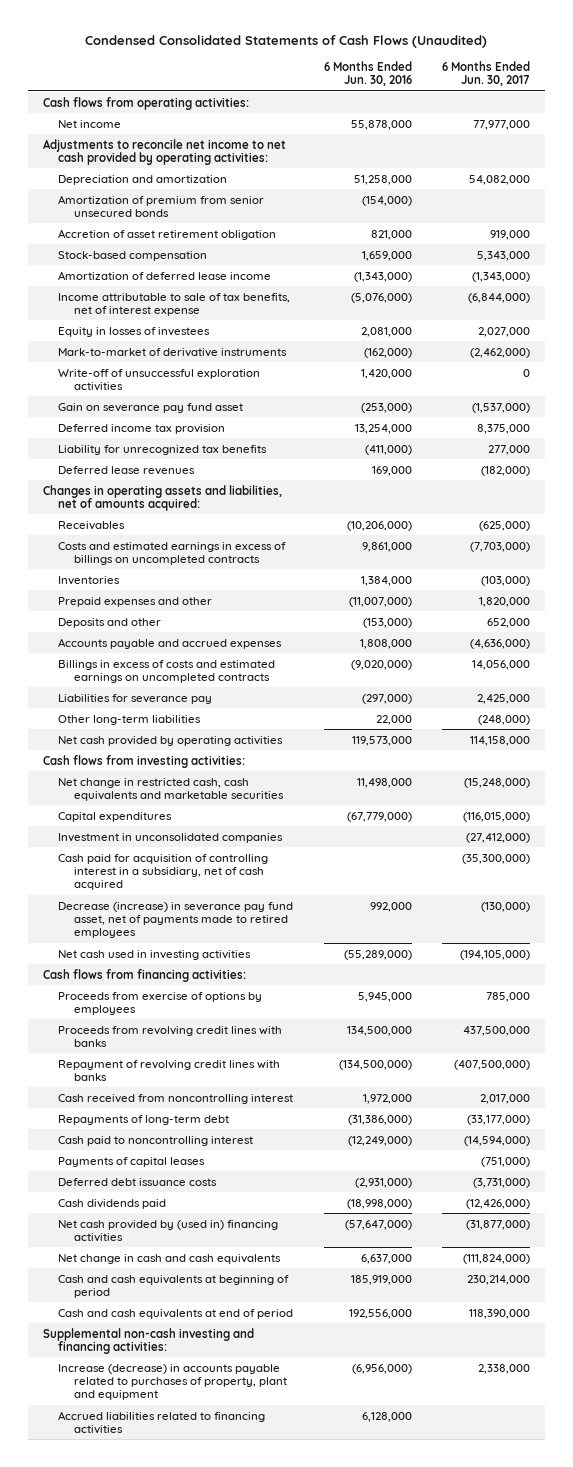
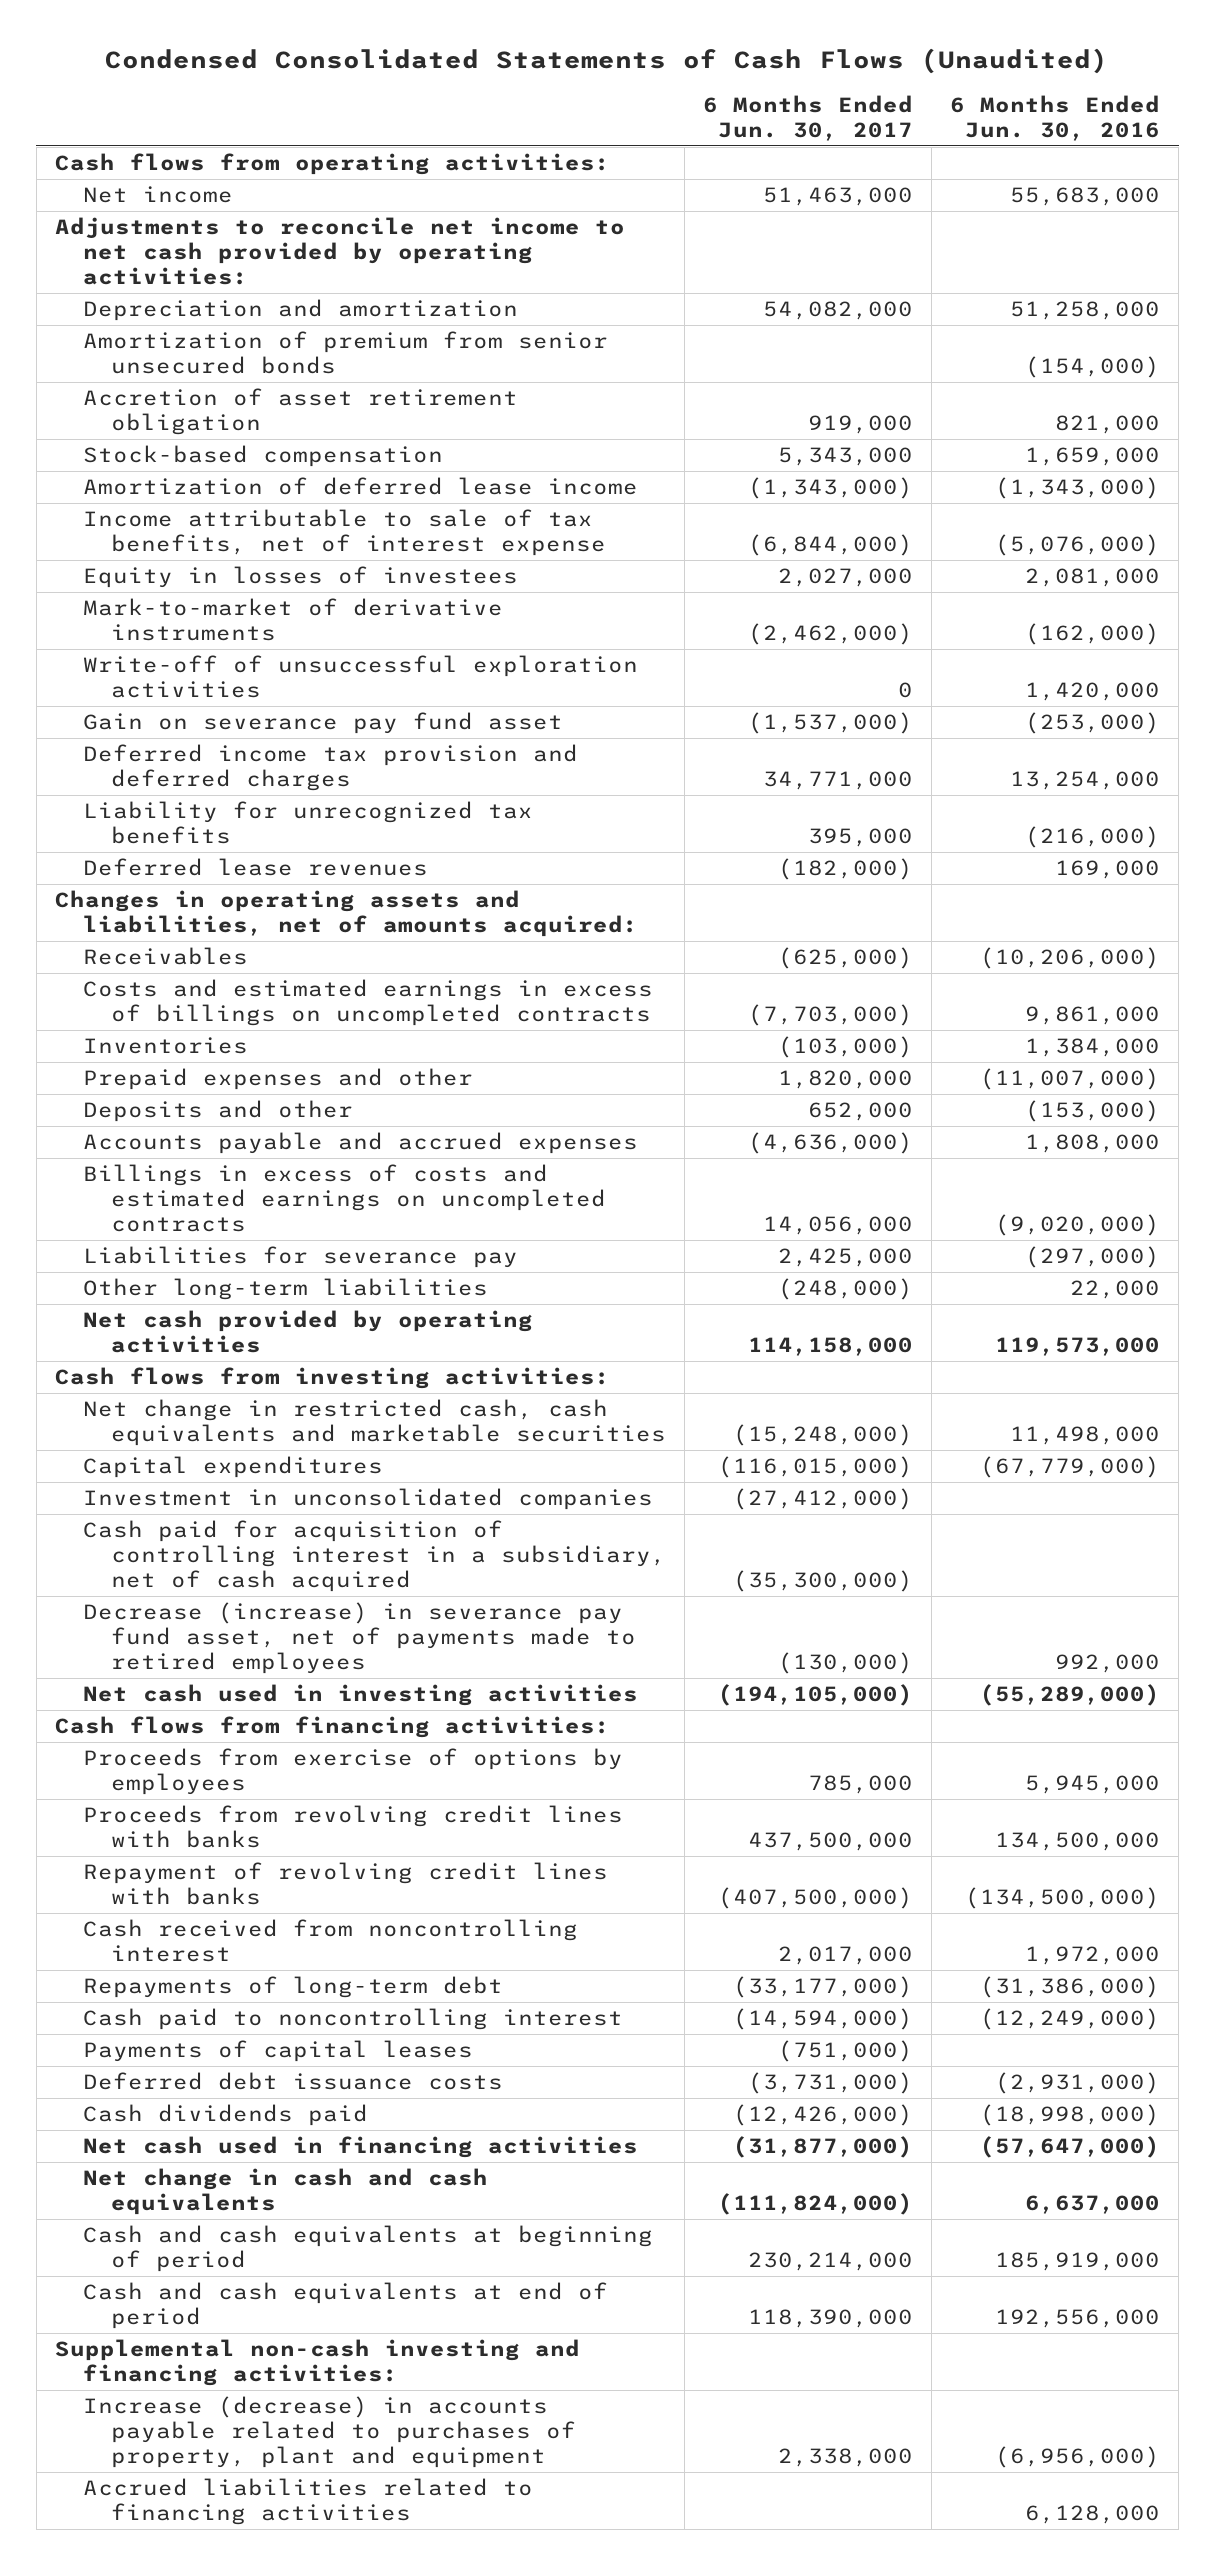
- | 6 Months Ended Jun. 30, 2016 | 6 Months Ended Jun. 30, 2017
+ | 6 Months Ended Jun. 30, 2017 | 6 Months Ended Jun. 30, 2016
- Net income | 55,878,000 | 77,977,000
+ Net income | 51,463,000 | 55,683,000
- Deferred income tax provision | 13,254,000 | 8,375,000
- Liability for unrecognized tax benefits | (411,000) | 277,000
+ Deferred income tax provision and deferred charges | 34,771,000 | 13,254,000
+ Liability for unrecognized tax benefits | 395,000 | (216,000)
- Net cash provided by (used in) financing activities | (57,647,000) | (31,877,000)
+ Net cash used in financing activities | (31,877,000) | (57,647,000)

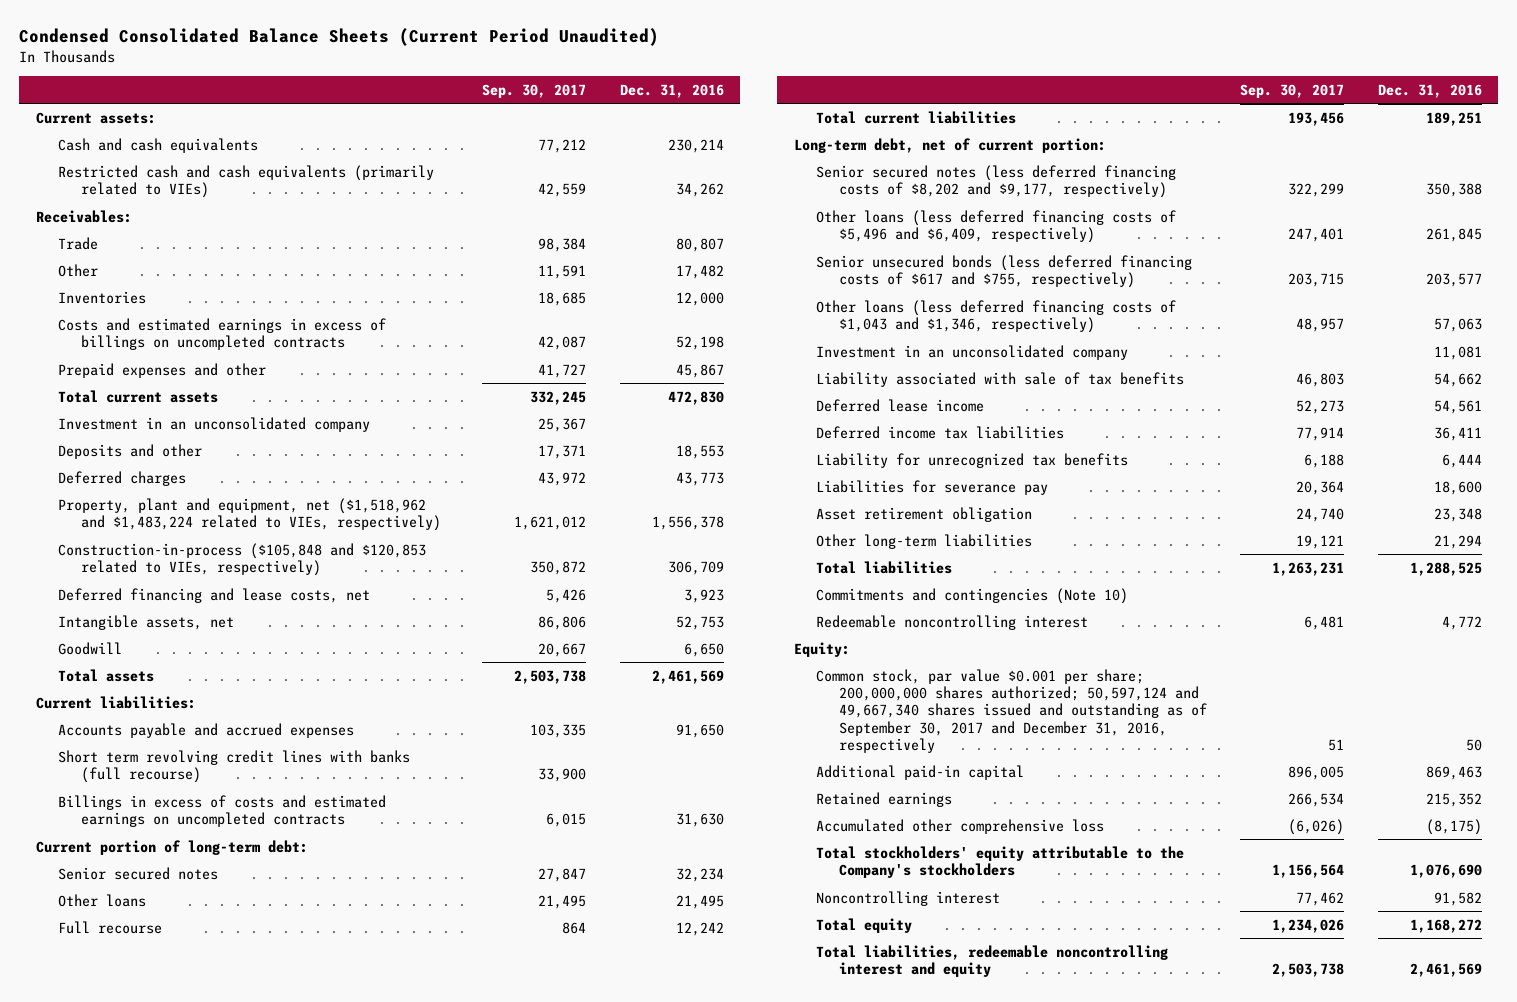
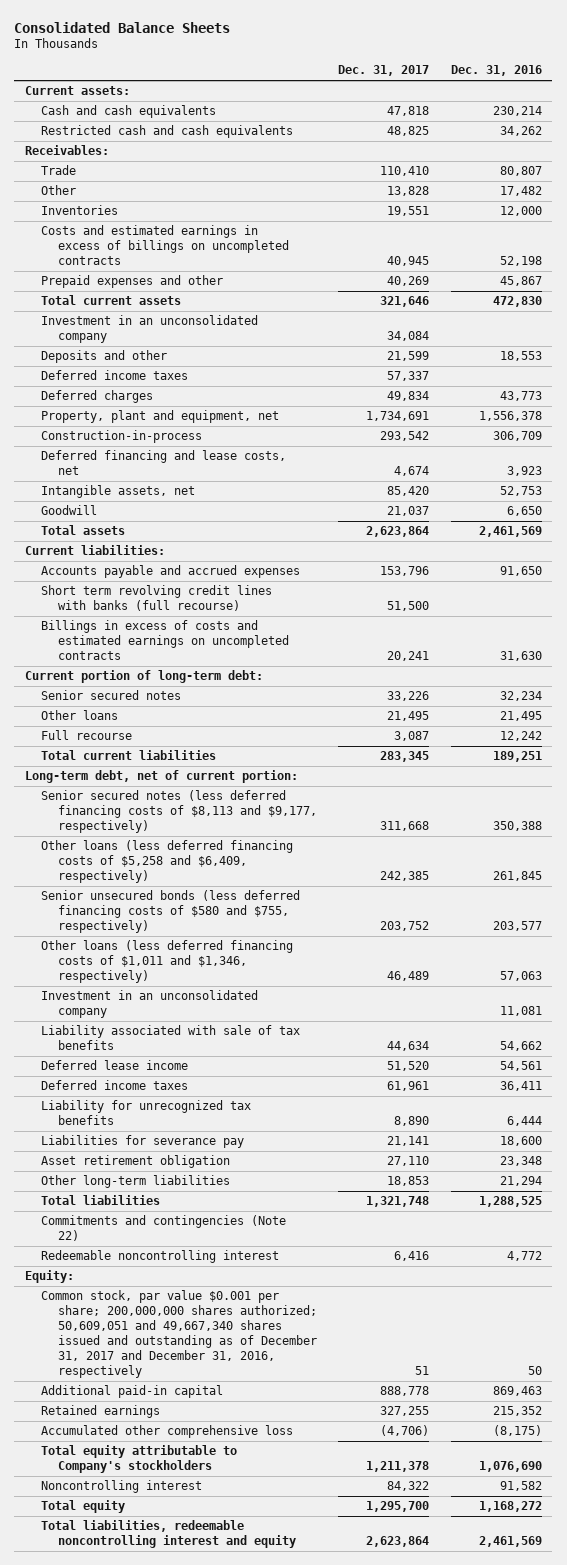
- Condensed Consolidated Balance Sheets (Current Period Unaudited)
+ Consolidated Balance Sheets
- | Sep. 30, 2017 | Dec. 31, 2016
+ | Dec. 31, 2017 | Dec. 31, 2016
- Restricted cash and cash equivalents (primarily related to VIEs) | 42,559 | 34,262
+ Restricted cash and cash equivalents | 48,825 | 34,262
+ Deferred income taxes | 57,337 |
- Property, plant and equipment, net ($1,518,962 and $1,483,224 related to VIEs, respectively) | 1,621,012 | 1,556,378
- Construction-in-process ($105,848 and $120,853 related to VIEs, respectively) | 350,872 | 306,709
+ Property, plant and equipment, net | 1,734,691 | 1,556,378
+ Construction-in-process | 293,542 | 306,709
- Senior secured notes (less deferred financing costs of $8,202 and $9,177, respectively) | 322,299 | 350,388
- Other loans (less deferred financing costs of $5,496 and $6,409, respectively) | 247,401 | 261,845
- Senior unsecured bonds (less deferred financing costs of $617 and $755, respectively) | 203,715 | 203,577
- Other loans (less deferred financing costs of $1,043 and $1,346, respectively) | 48,957 | 57,063
+ Senior secured notes (less deferred financing costs of $8,113 and $9,177, respectively) | 311,668 | 350,388
+ Other loans (less deferred financing costs of $5,258 and $6,409, respectively) | 242,385 | 261,845
+ Senior unsecured bonds (less deferred financing costs of $580 and $755, respectively) | 203,752 | 203,577
+ Other loans (less deferred financing costs of $1,011 and $1,346, respectively) | 46,489 | 57,063
- Deferred income tax liabilities | 77,914 | 36,411
+ Deferred income taxes | 61,961 | 36,411
- Commitments and contingencies (Note 10)
+ Commitments and contingencies (Note 22)
- Common stock, par value $0.001 per share; 200,000,000 shares authorized; 50,597,124 and 49,667,340 shares issued and outstanding as of September 30, 2017 and December 31, 2016, respectively | 51 | 50
+ Common stock, par value $0.001 per share; 200,000,000 shares authorized; 50,609,051 and 49,667,340 shares issued and outstanding as of December 31, 2017 and December 31, 2016, respectively | 51 | 50
- Total stockholders' equity attributable to the Company's stockholders | 1,156,564 | 1,076,690
+ Total equity attributable to Company's stockholders | 1,211,378 | 1,076,690

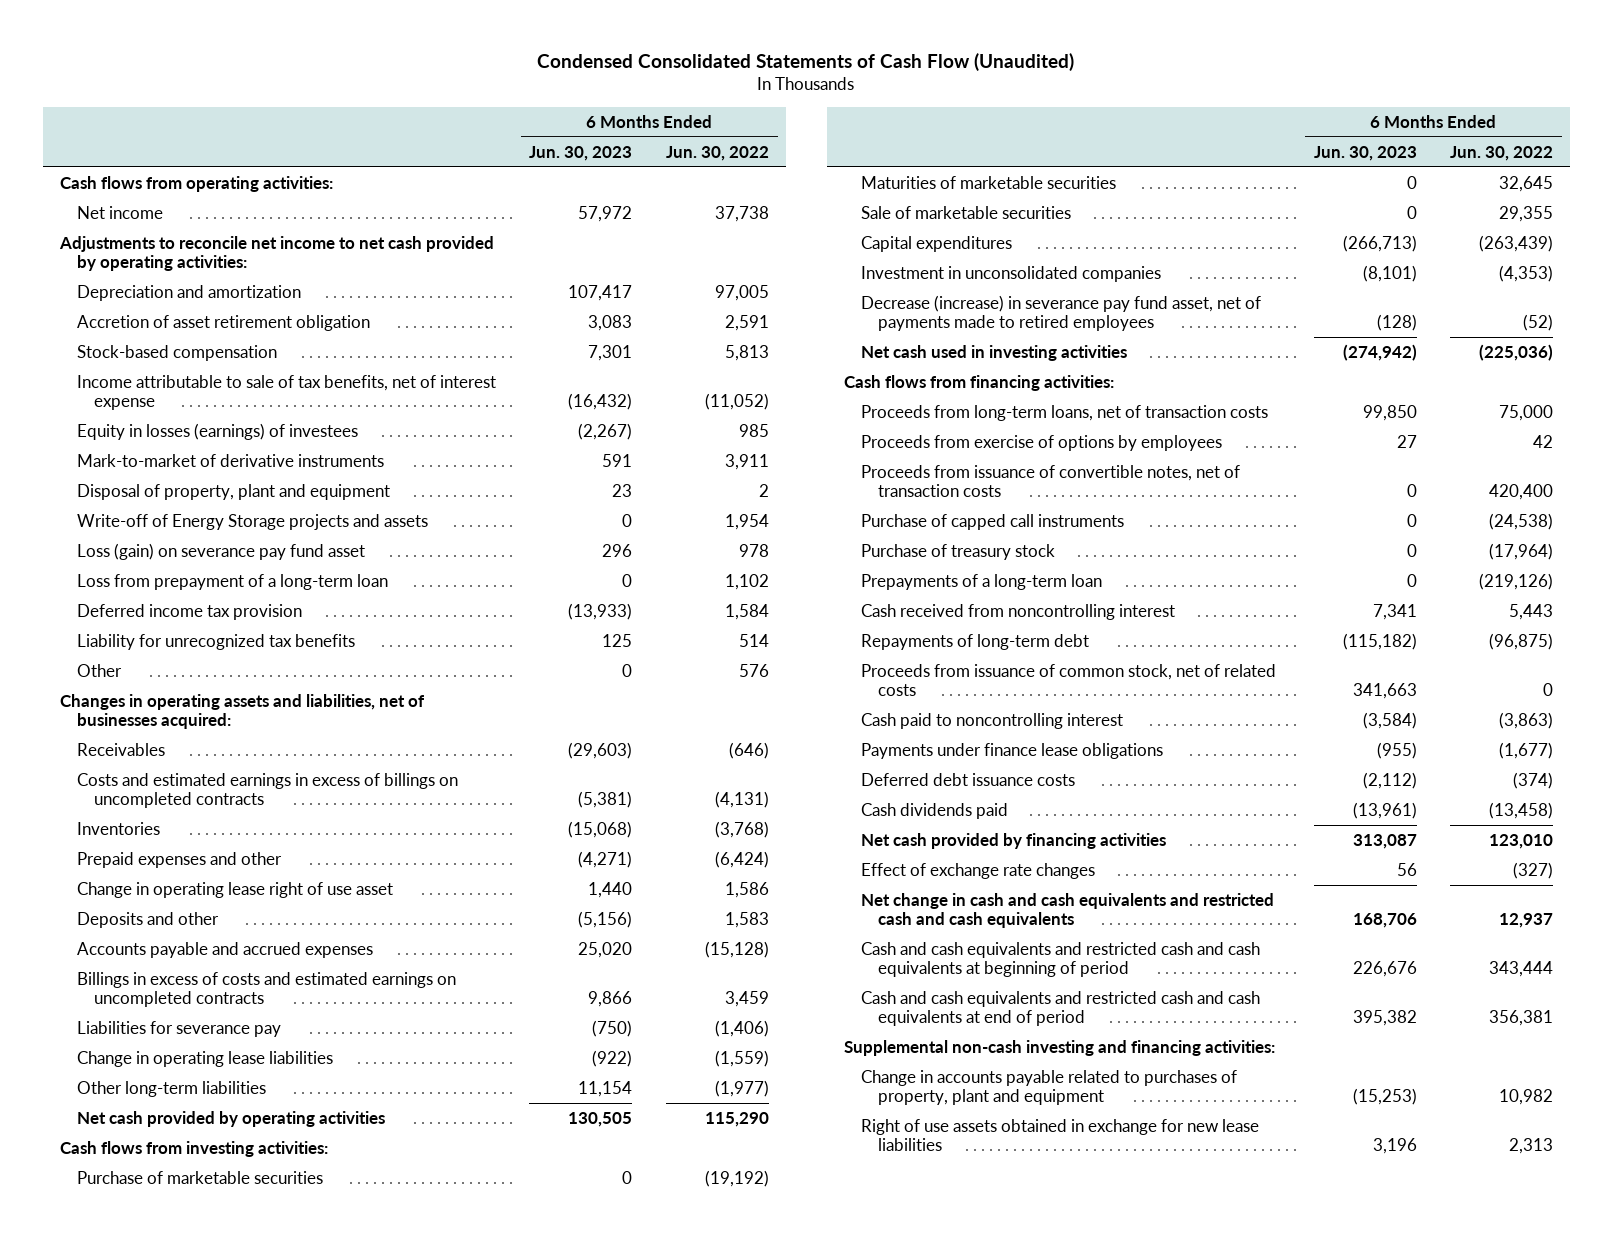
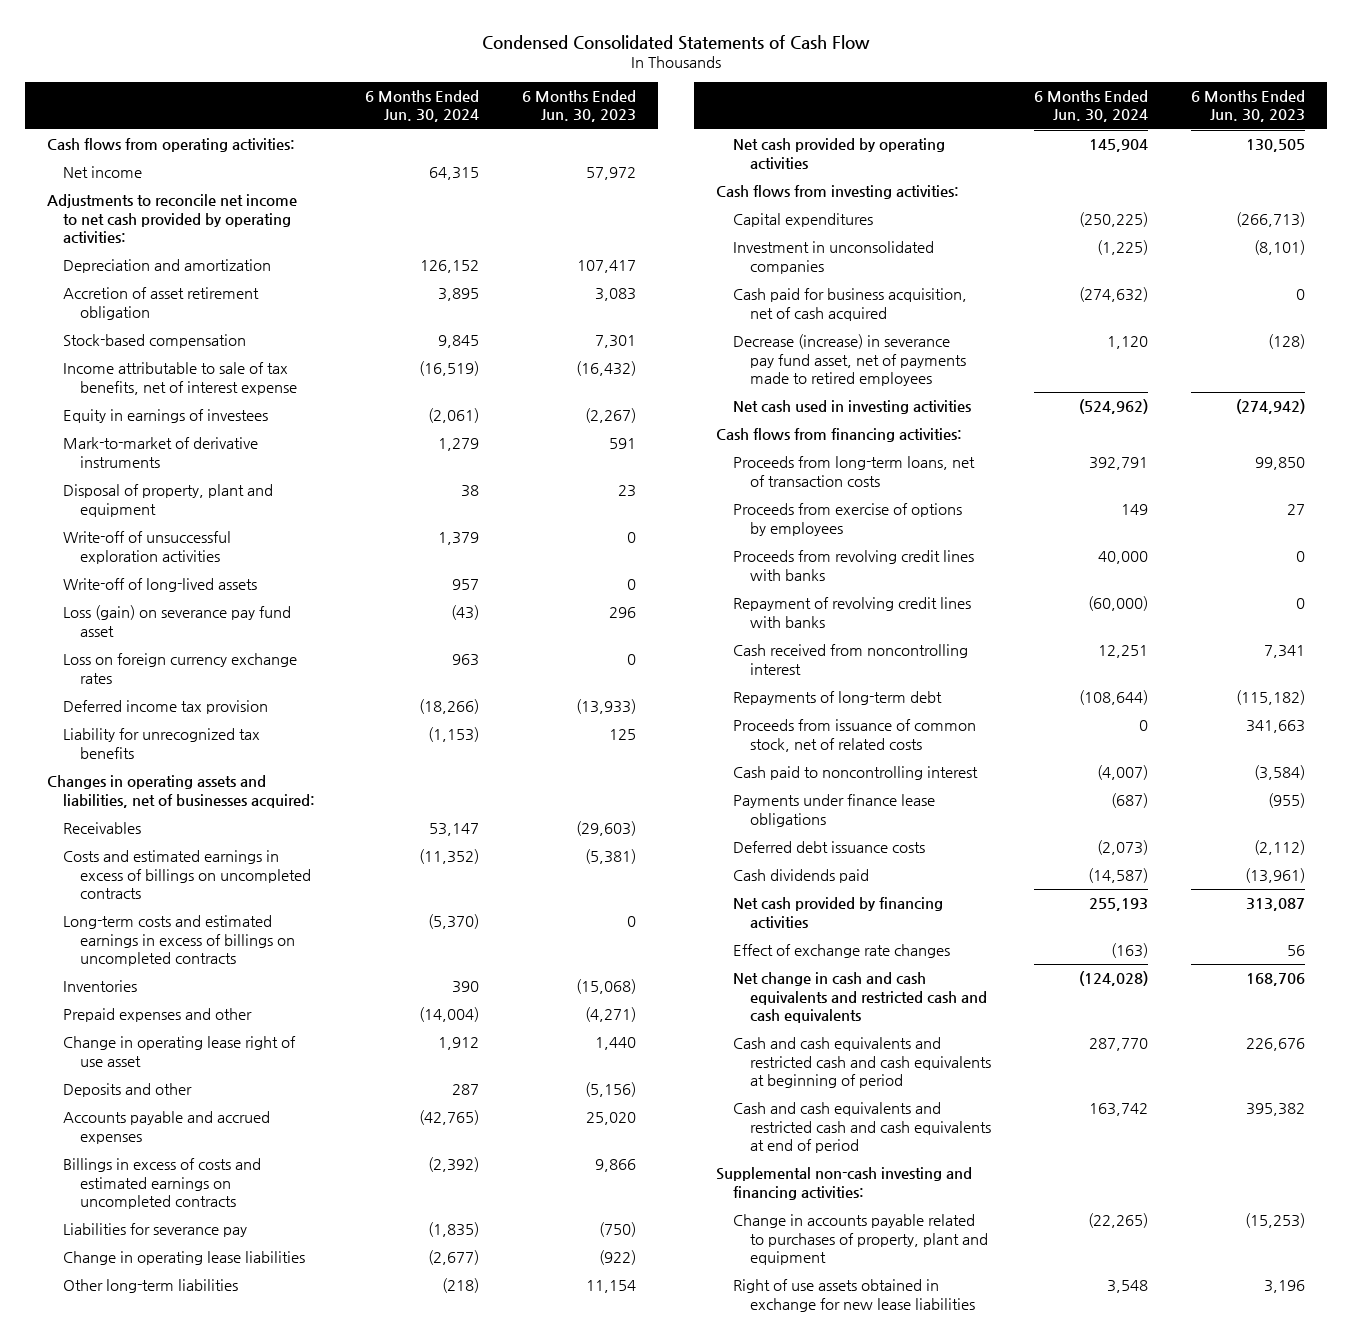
- Condensed Consolidated Statements of Cash Flow (Unaudited)
+ Condensed Consolidated Statements of Cash Flow
- | 6 Months Ended Jun. 30, 2023 | 6 Months Ended Jun. 30, 2022
+ | 6 Months Ended Jun. 30, 2024 | 6 Months Ended Jun. 30, 2023
- Equity in losses (earnings) of investees | (2,267) | 985
+ Equity in earnings of investees | (2,061) | (2,267)
- Write-off of Energy Storage projects and assets | 0 | 1,954
+ Write-off of unsuccessful exploration activities | 1,379 | 0
+ Write-off of long-lived assets | 957 | 0
- Loss from prepayment of a long-term loan | 0 | 1,102
+ Loss on foreign currency exchange rates | 963 | 0
- Other | 0 | 576
+ Long-term costs and estimated earnings in excess of billings on uncompleted contracts | (5,370) | 0
- Purchase of marketable securities | 0 | (19,192)
- Maturities of marketable securities | 0 | 32,645
- Sale of marketable securities | 0 | 29,355
+ Cash paid for business acquisition, net of cash acquired | (274,632) | 0
- Proceeds from issuance of convertible notes, net of transaction costs | 0 | 420,400
- Purchase of capped call instruments | 0 | (24,538)
- Purchase of treasury stock | 0 | (17,964)
- Prepayments of a long-term loan | 0 | (219,126)
+ Proceeds from revolving credit lines with banks | 40,000 | 0
+ Repayment of revolving credit lines with banks | (60,000) | 0

